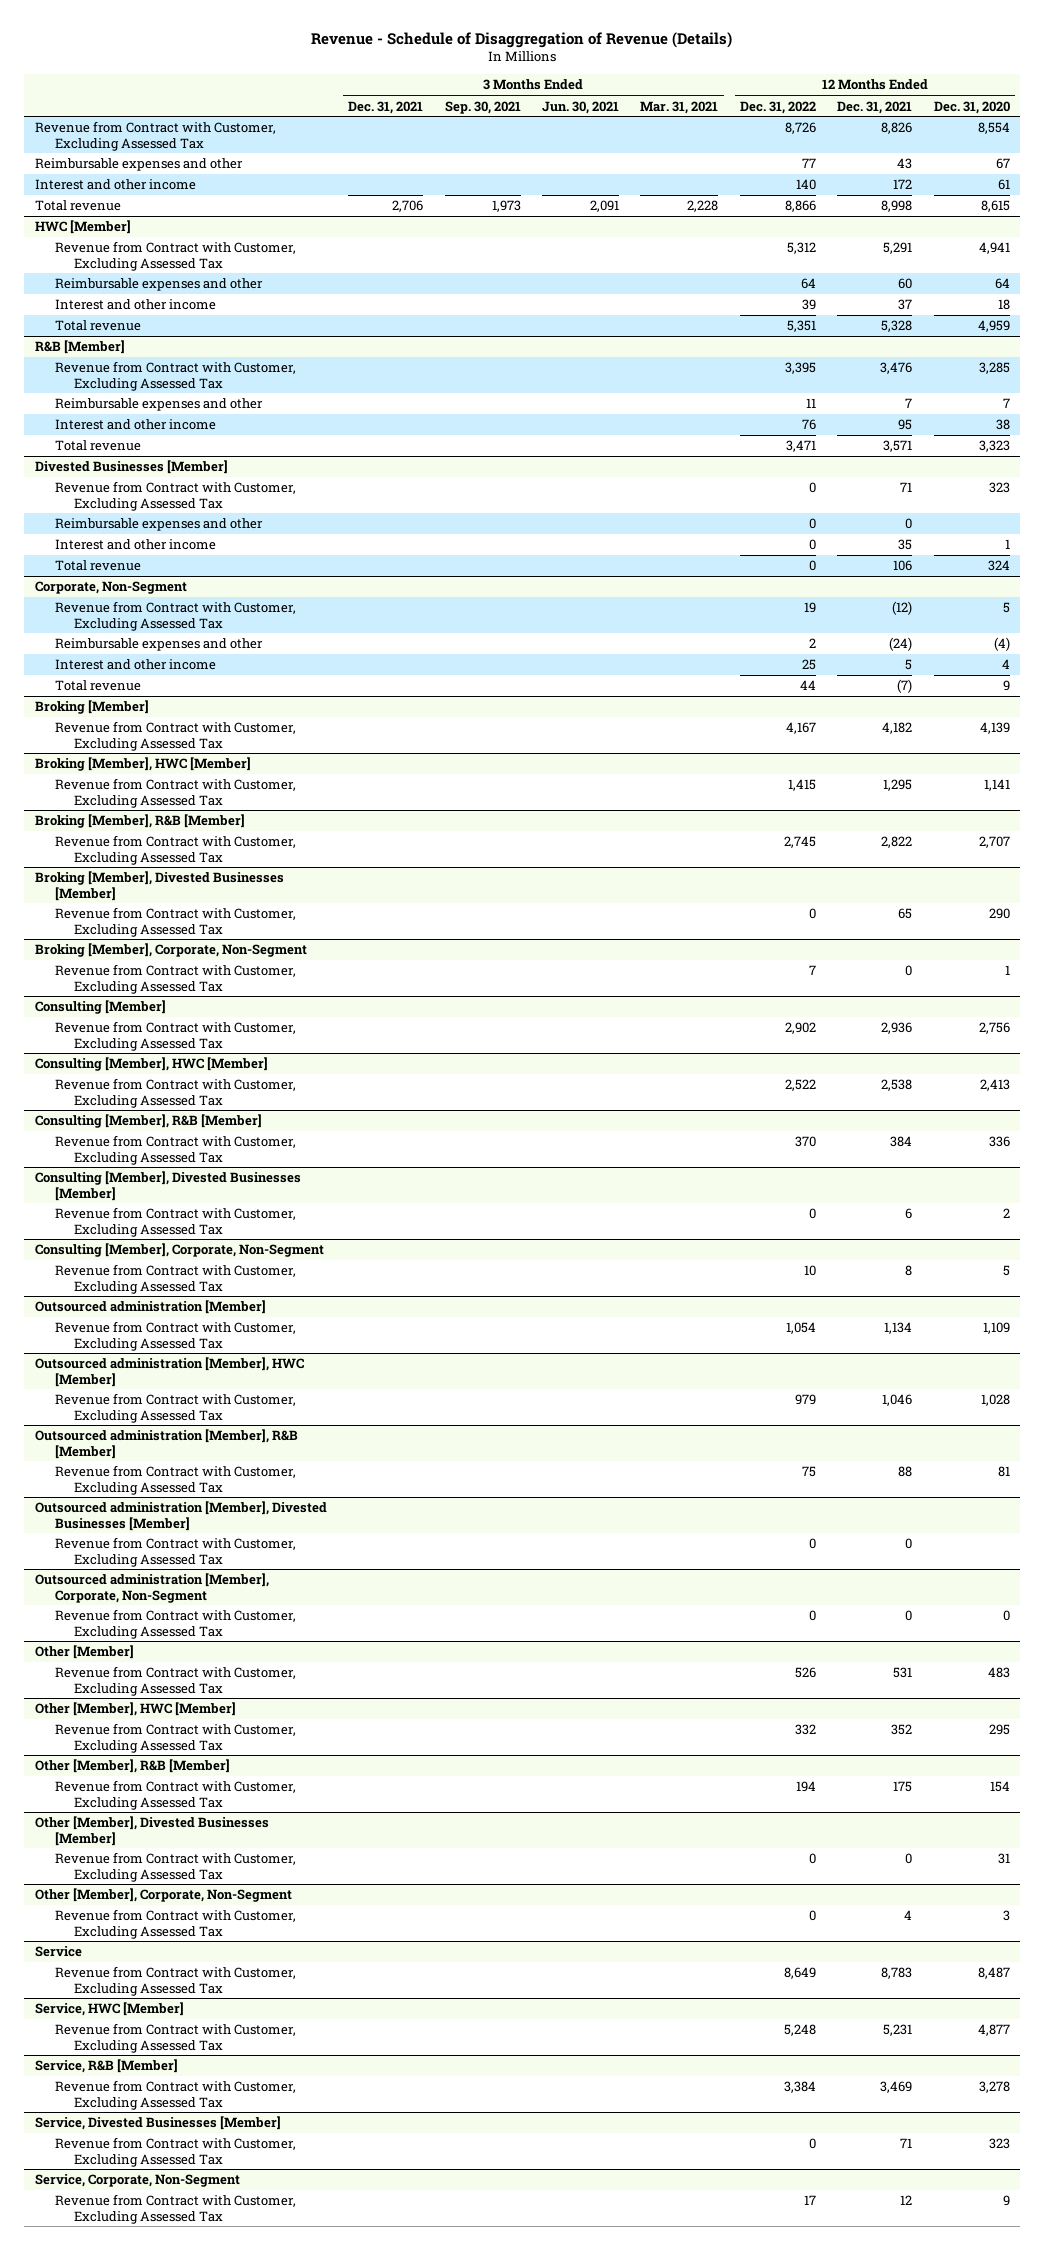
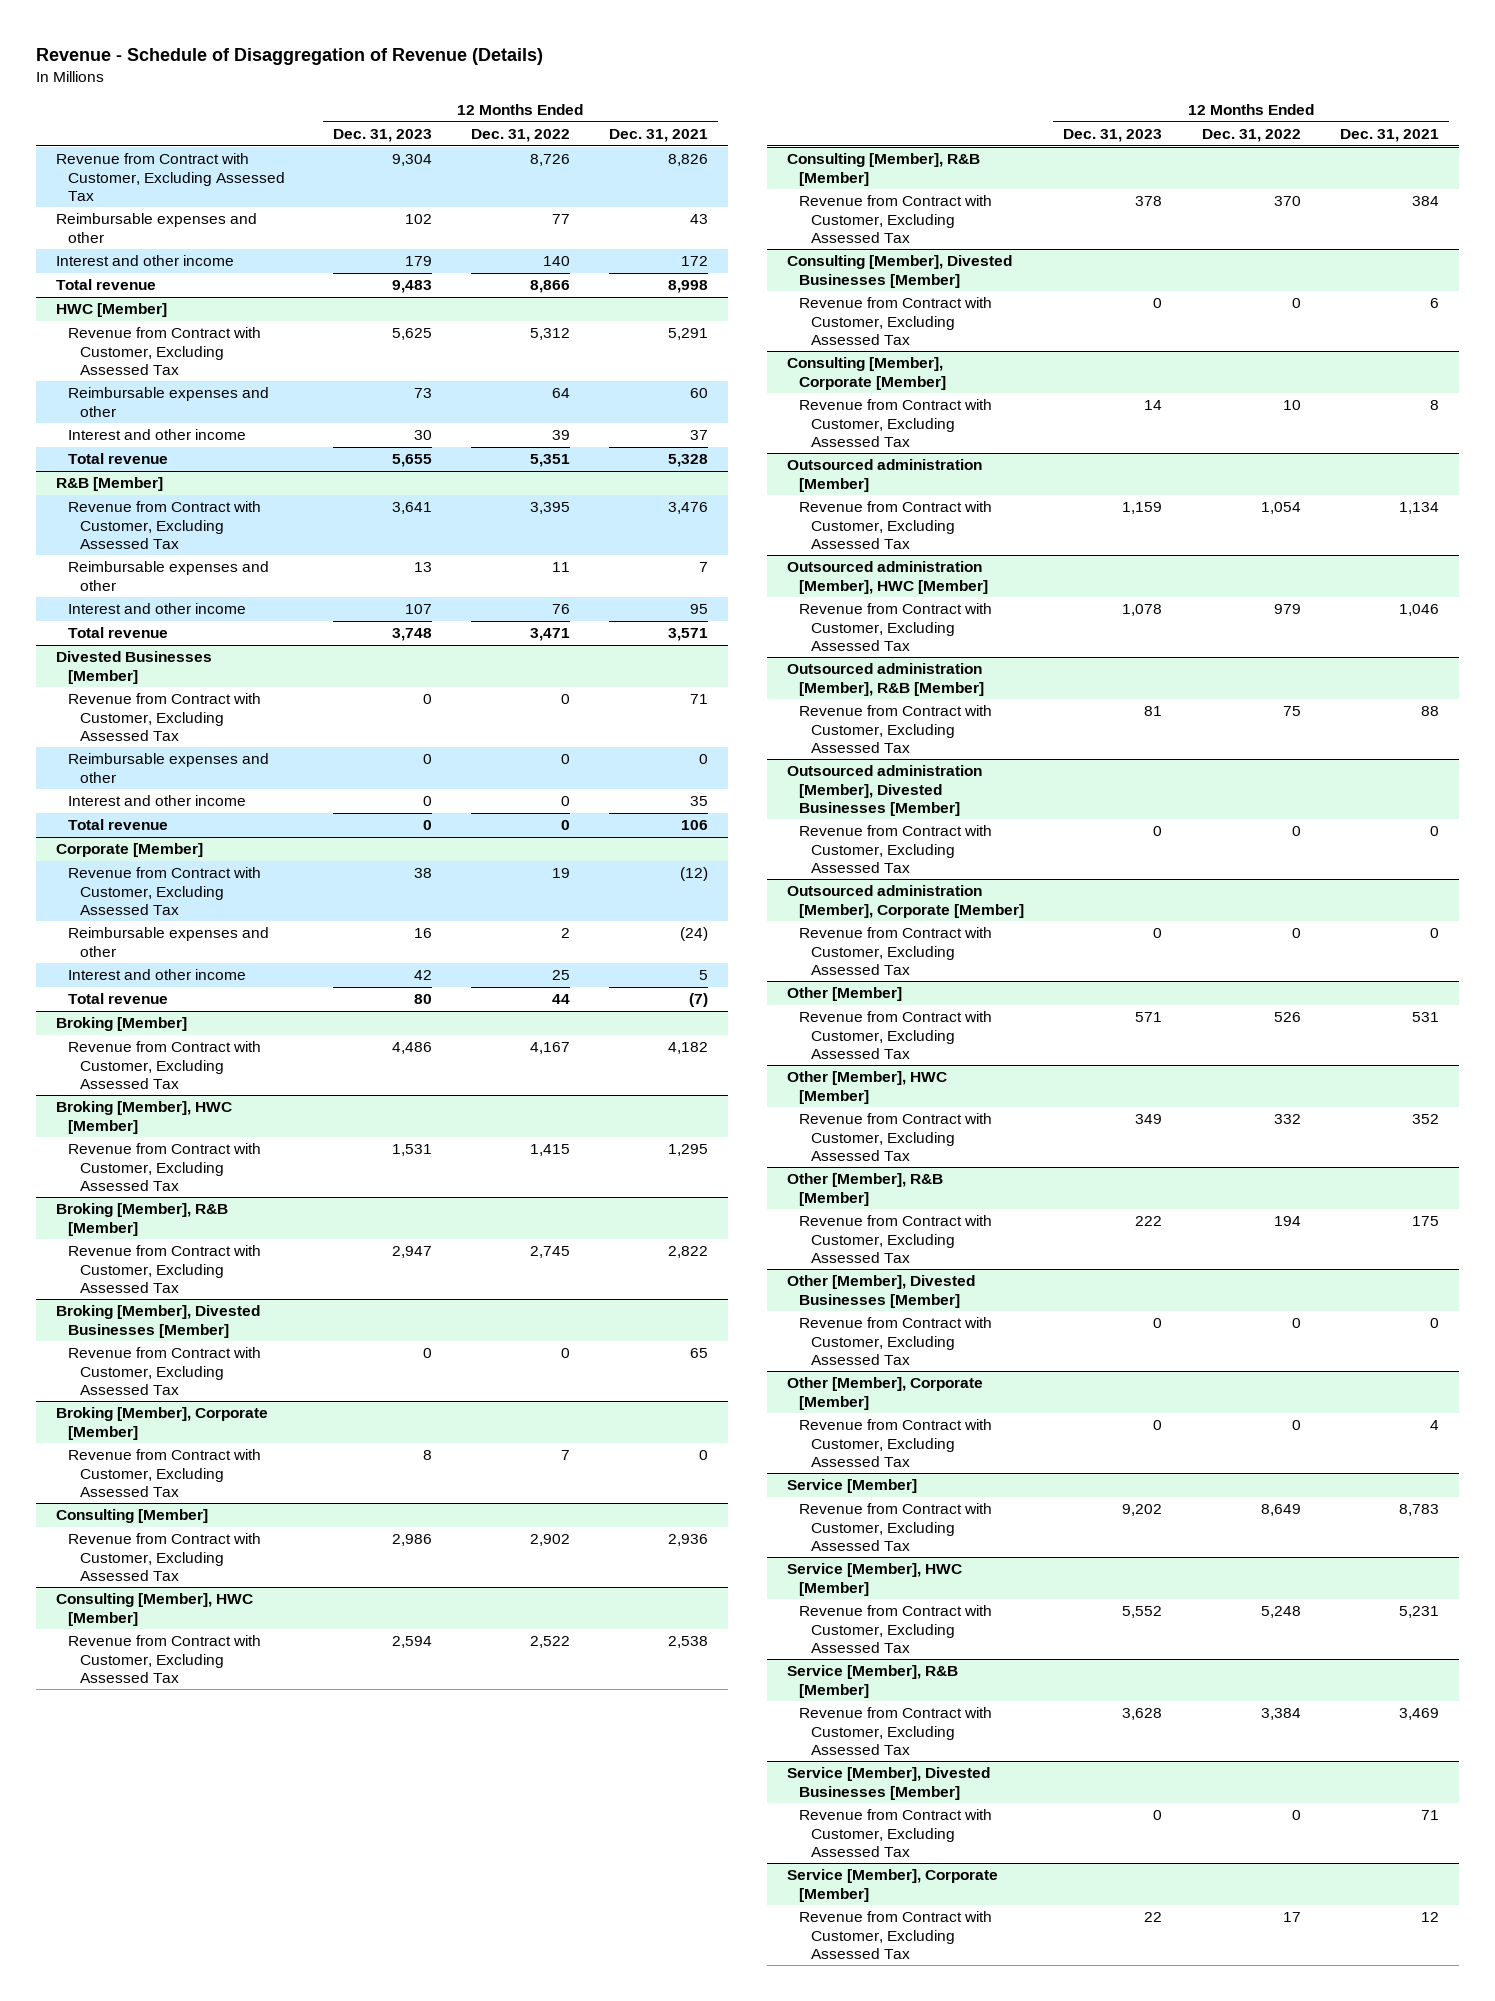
- | 3 Months Ended Dec. 31, 2021 | 3 Months Ended Sep. 30, 2021 | 3 Months Ended Jun. 30, 2021 | 3 Months Ended Mar. 31, 2021 | 12 Months Ended Dec. 31, 2022 | 12 Months Ended Dec. 31, 2021 | 12 Months Ended Dec. 31, 2020
+ | 12 Months Ended Dec. 31, 2023 | 12 Months Ended Dec. 31, 2022 | 12 Months Ended Dec. 31, 2021
- Corporate, Non-Segment
+ Corporate [Member]
- Broking [Member], Corporate, Non-Segment
+ Broking [Member], Corporate [Member]
- Consulting [Member], Corporate, Non-Segment
+ Consulting [Member], Corporate [Member]
- Outsourced administration [Member], Corporate, Non-Segment
+ Outsourced administration [Member], Corporate [Member]
- Other [Member], Corporate, Non-Segment
+ Other [Member], Corporate [Member]
- Service
+ Service [Member]
- Service, HWC [Member]
+ Service [Member], HWC [Member]
- Service, R&B [Member]
+ Service [Member], R&B [Member]
- Service, Divested Businesses [Member]
+ Service [Member], Divested Businesses [Member]
- Service, Corporate, Non-Segment
+ Service [Member], Corporate [Member]

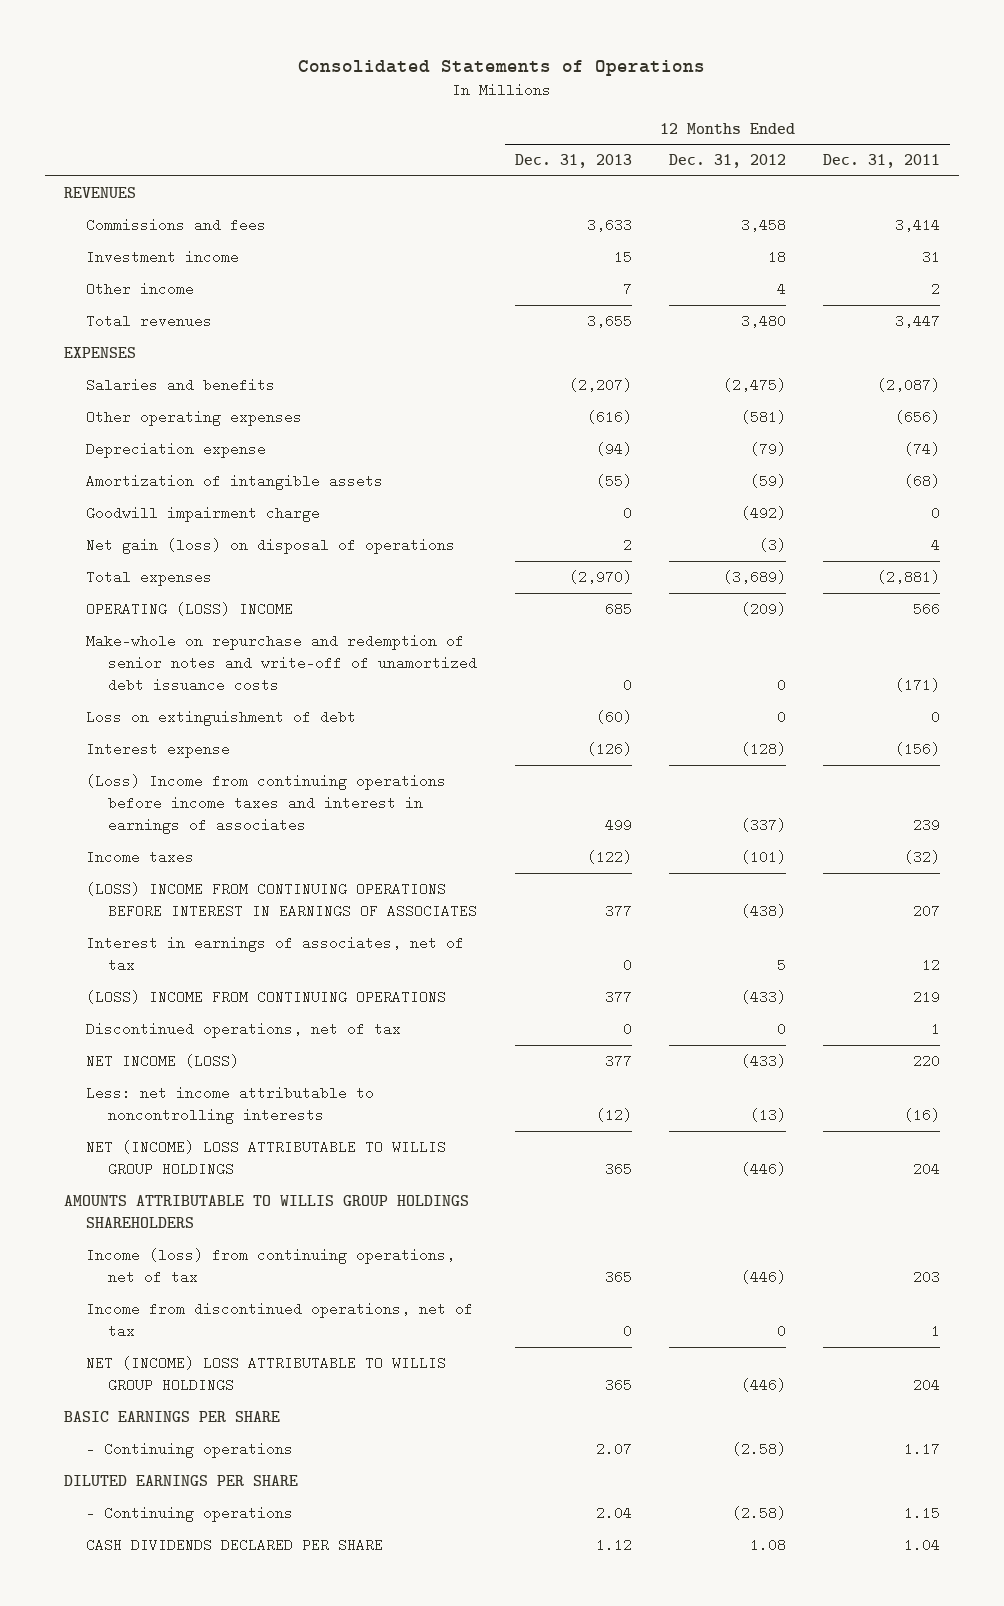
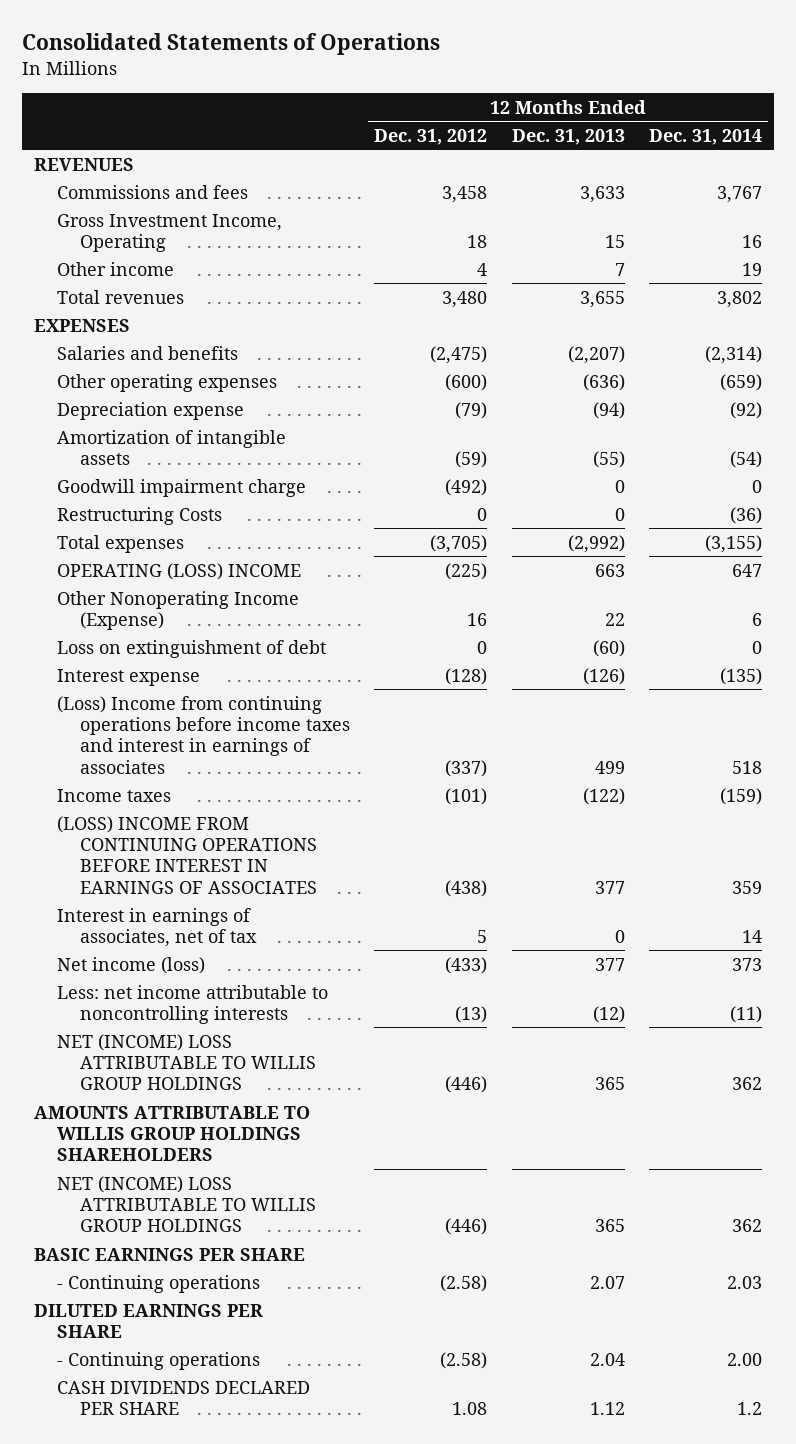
- | 12 Months Ended Dec. 31, 2013 | 12 Months Ended Dec. 31, 2012 | 12 Months Ended Dec. 31, 2011
+ | 12 Months Ended Dec. 31, 2012 | 12 Months Ended Dec. 31, 2013 | 12 Months Ended Dec. 31, 2014
- Investment income | 15 | 18 | 31
+ Gross Investment Income, Operating | 18 | 15 | 16
- Other operating expenses | (616) | (581) | (656)
+ Other operating expenses | (600) | (636) | (659)
- Net gain (loss) on disposal of operations | 2 | (3) | 4
- Total expenses | (2,970) | (3,689) | (2,881)
- OPERATING (LOSS) INCOME | 685 | (209) | 566
- Make-whole on repurchase and redemption of senior notes and write-off of unamortized debt issuance costs | 0 | 0 | (171)
+ Restructuring Costs | 0 | 0 | (36)
+ Total expenses | (3,705) | (2,992) | (3,155)
+ OPERATING (LOSS) INCOME | (225) | 663 | 647
+ Other Nonoperating Income (Expense) | 16 | 22 | 6
- (LOSS) INCOME FROM CONTINUING OPERATIONS | 377 | (433) | 219
- Discontinued operations, net of tax | 0 | 0 | 1
- NET INCOME (LOSS) | 377 | (433) | 220
+ Net income (loss) | (433) | 377 | 373
- Income (loss) from continuing operations, net of tax | 365 | (446) | 203
- Income from discontinued operations, net of tax | 0 | 0 | 1

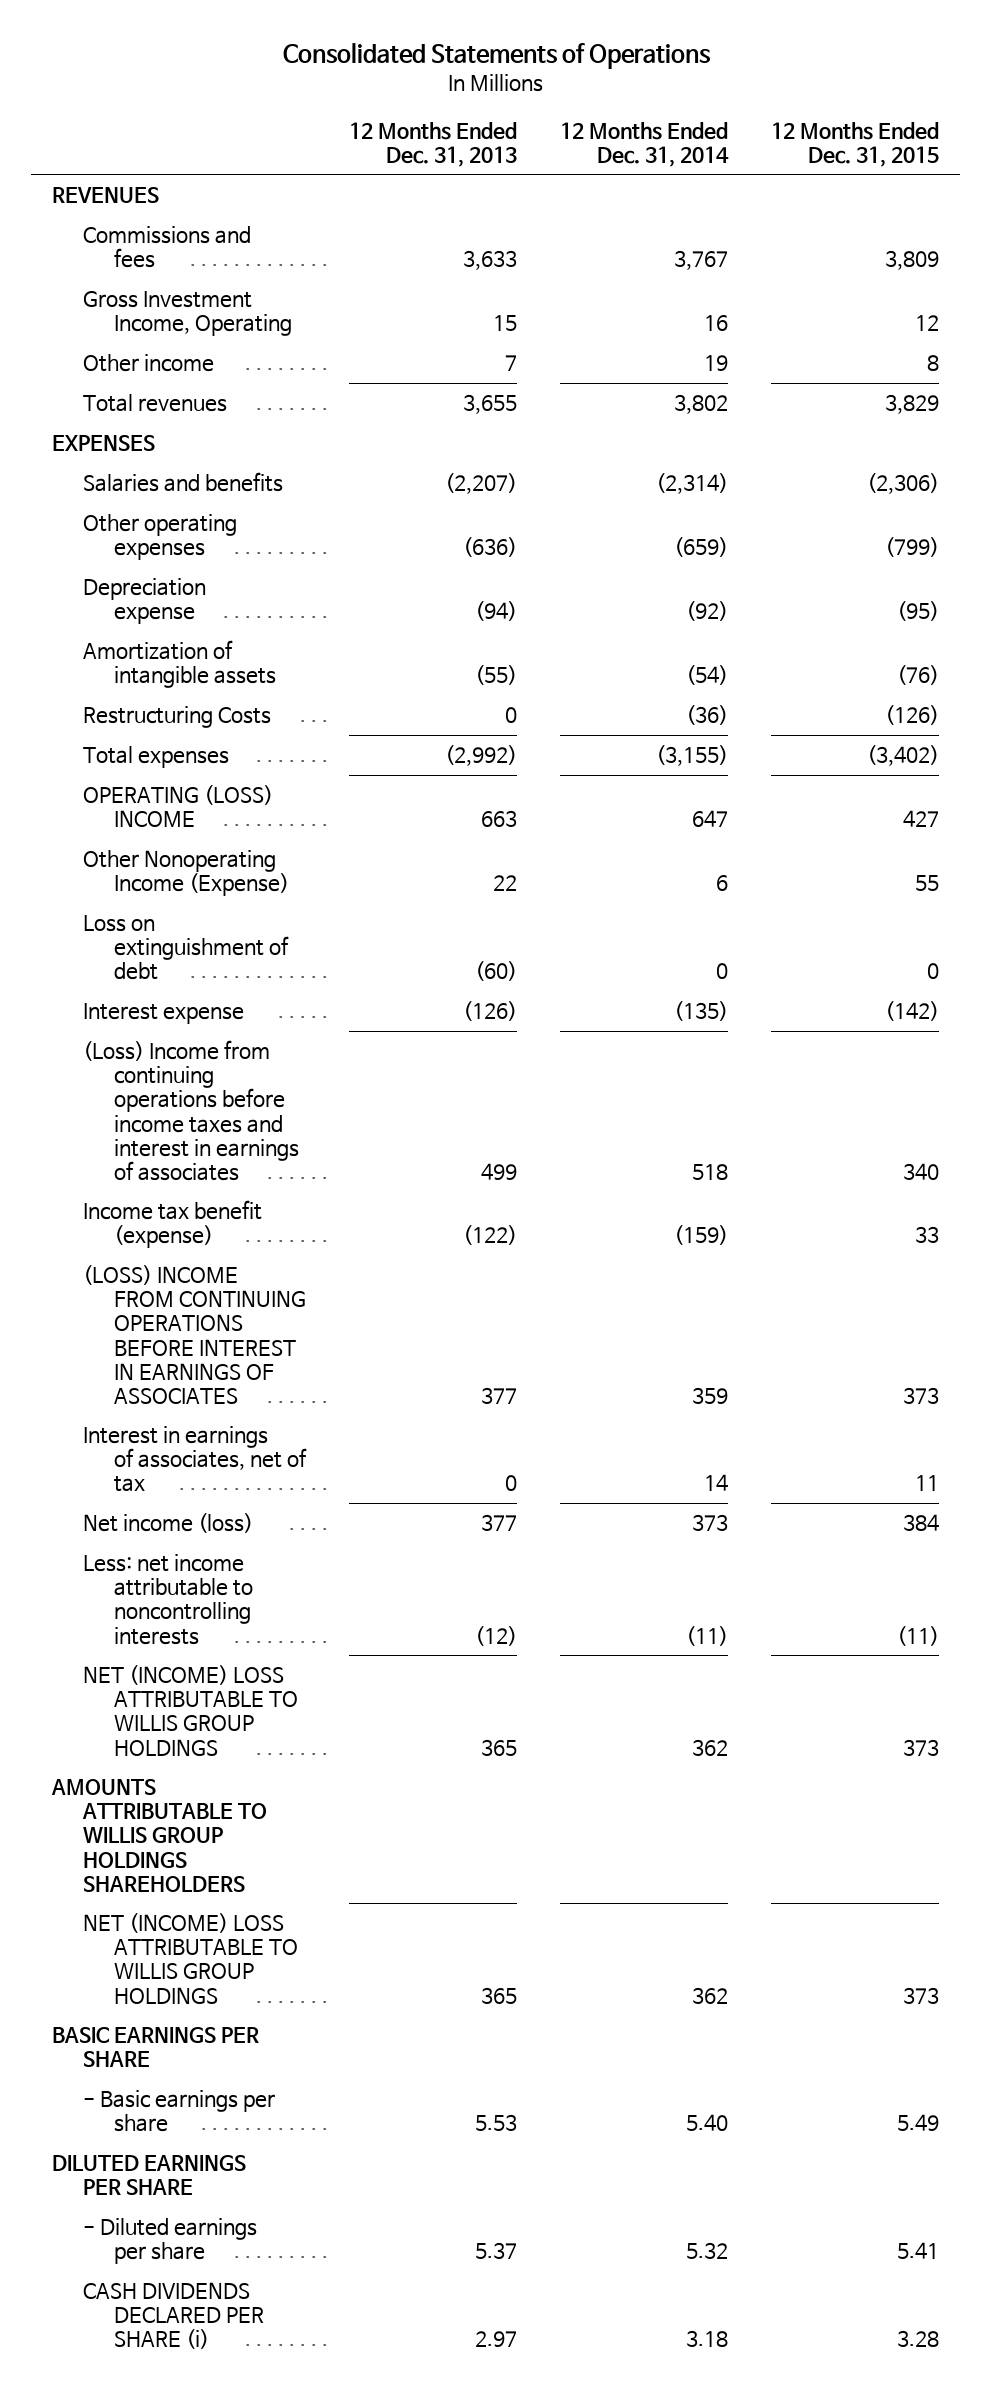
- | 12 Months Ended Dec. 31, 2012 | 12 Months Ended Dec. 31, 2013 | 12 Months Ended Dec. 31, 2014
+ | 12 Months Ended Dec. 31, 2013 | 12 Months Ended Dec. 31, 2014 | 12 Months Ended Dec. 31, 2015
- Goodwill impairment charge | (492) | 0 | 0
- Income taxes | (101) | (122) | (159)
+ Income tax benefit (expense) | (122) | (159) | 33
- - Continuing operations | (2.58) | 2.07 | 2.03
+ - Basic earnings per share | 5.53 | 5.40 | 5.49
- - Continuing operations | (2.58) | 2.04 | 2.00
- CASH DIVIDENDS DECLARED PER SHARE | 1.08 | 1.12 | 1.2
+ - Diluted earnings per share | 5.37 | 5.32 | 5.41
+ CASH DIVIDENDS DECLARED PER SHARE (i) | 2.97 | 3.18 | 3.28

